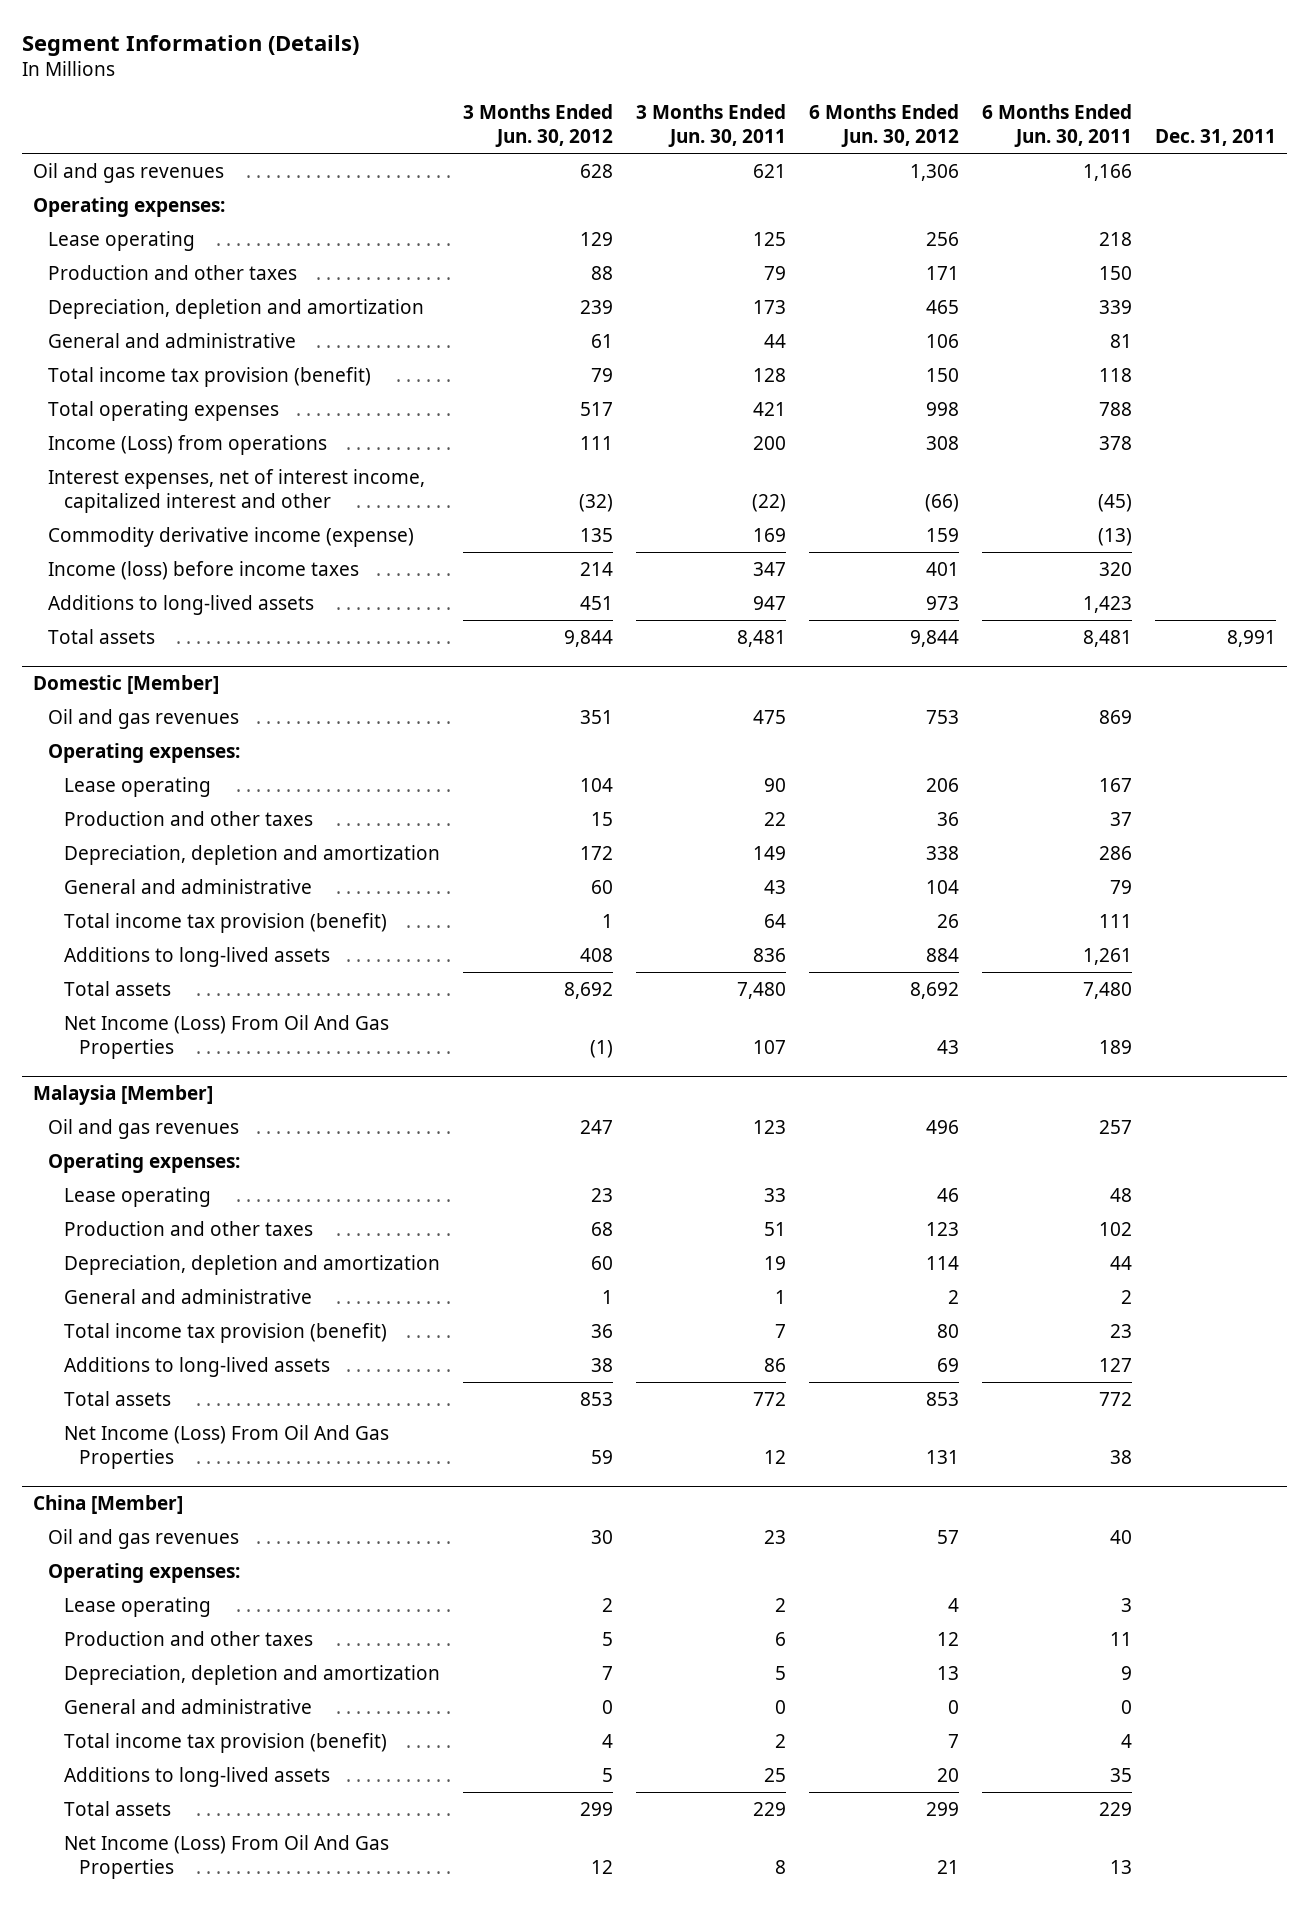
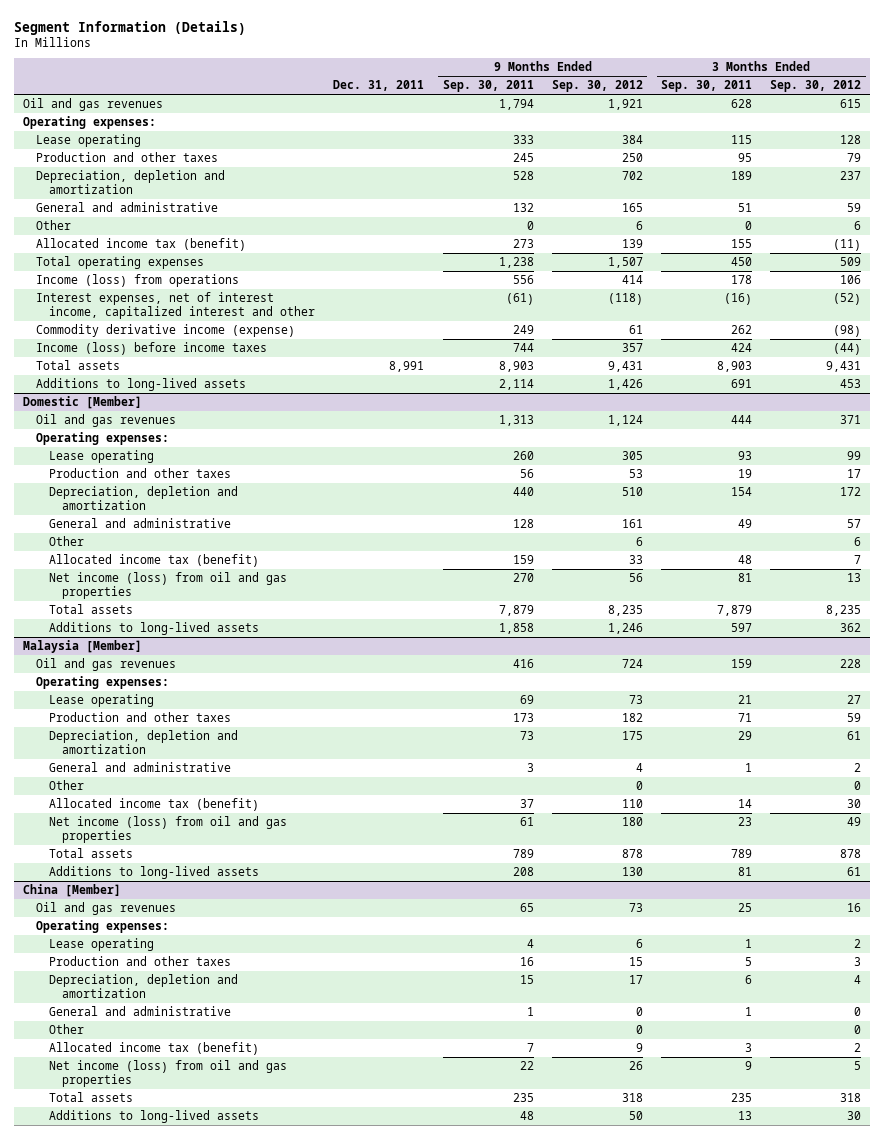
- | 3 Months Ended Jun. 30, 2012 | 3 Months Ended Jun. 30, 2011 | 6 Months Ended Jun. 30, 2012 | 6 Months Ended Jun. 30, 2011 | Dec. 31, 2011
+ | Dec. 31, 2011 | 9 Months Ended Sep. 30, 2011 | 9 Months Ended Sep. 30, 2012 | 3 Months Ended Sep. 30, 2011 | 3 Months Ended Sep. 30, 2012
- Total income tax provision (benefit) | 79 | 128 | 150 | 118 |
+ Other | | 0 | 6 | 0 | 6
+ Allocated income tax (benefit) | | 273 | 139 | 155 | (11)
- Income (Loss) from operations | 111 | 200 | 308 | 378 |
+ Income (loss) from operations | | 556 | 414 | 178 | 106
moved down: Additions to long-lived assets | | 2,114 | 1,426 | 691 | 453
@ Domestic [Member]
- Total income tax provision (benefit) | 1 | 64 | 26 | 111 |
+ Other | | | 6 | | 6
+ Allocated income tax (benefit) | | 159 | 33 | 48 | 7
+ Net income (loss) from oil and gas properties | | 270 | 56 | 81 | 13
- Net Income (Loss) From Oil And Gas Properties | (1) | 107 | 43 | 189 |
moved down: Additions to long-lived assets | | 1,858 | 1,246 | 597 | 362
@ Malaysia [Member]
- Total income tax provision (benefit) | 36 | 7 | 80 | 23 |
+ Other | | | 0 | | 0
+ Allocated income tax (benefit) | | 37 | 110 | 14 | 30
+ Net income (loss) from oil and gas properties | | 61 | 180 | 23 | 49
- Net Income (Loss) From Oil And Gas Properties | 59 | 12 | 131 | 38 |
moved down: Additions to long-lived assets | | 208 | 130 | 81 | 61
@ China [Member]
- Total income tax provision (benefit) | 4 | 2 | 7 | 4 |
+ Other | | | 0 | | 0
+ Allocated income tax (benefit) | | 7 | 9 | 3 | 2
+ Net income (loss) from oil and gas properties | | 22 | 26 | 9 | 5
- Net Income (Loss) From Oil And Gas Properties | 12 | 8 | 21 | 13 |
moved down: Additions to long-lived assets | | 48 | 50 | 13 | 30

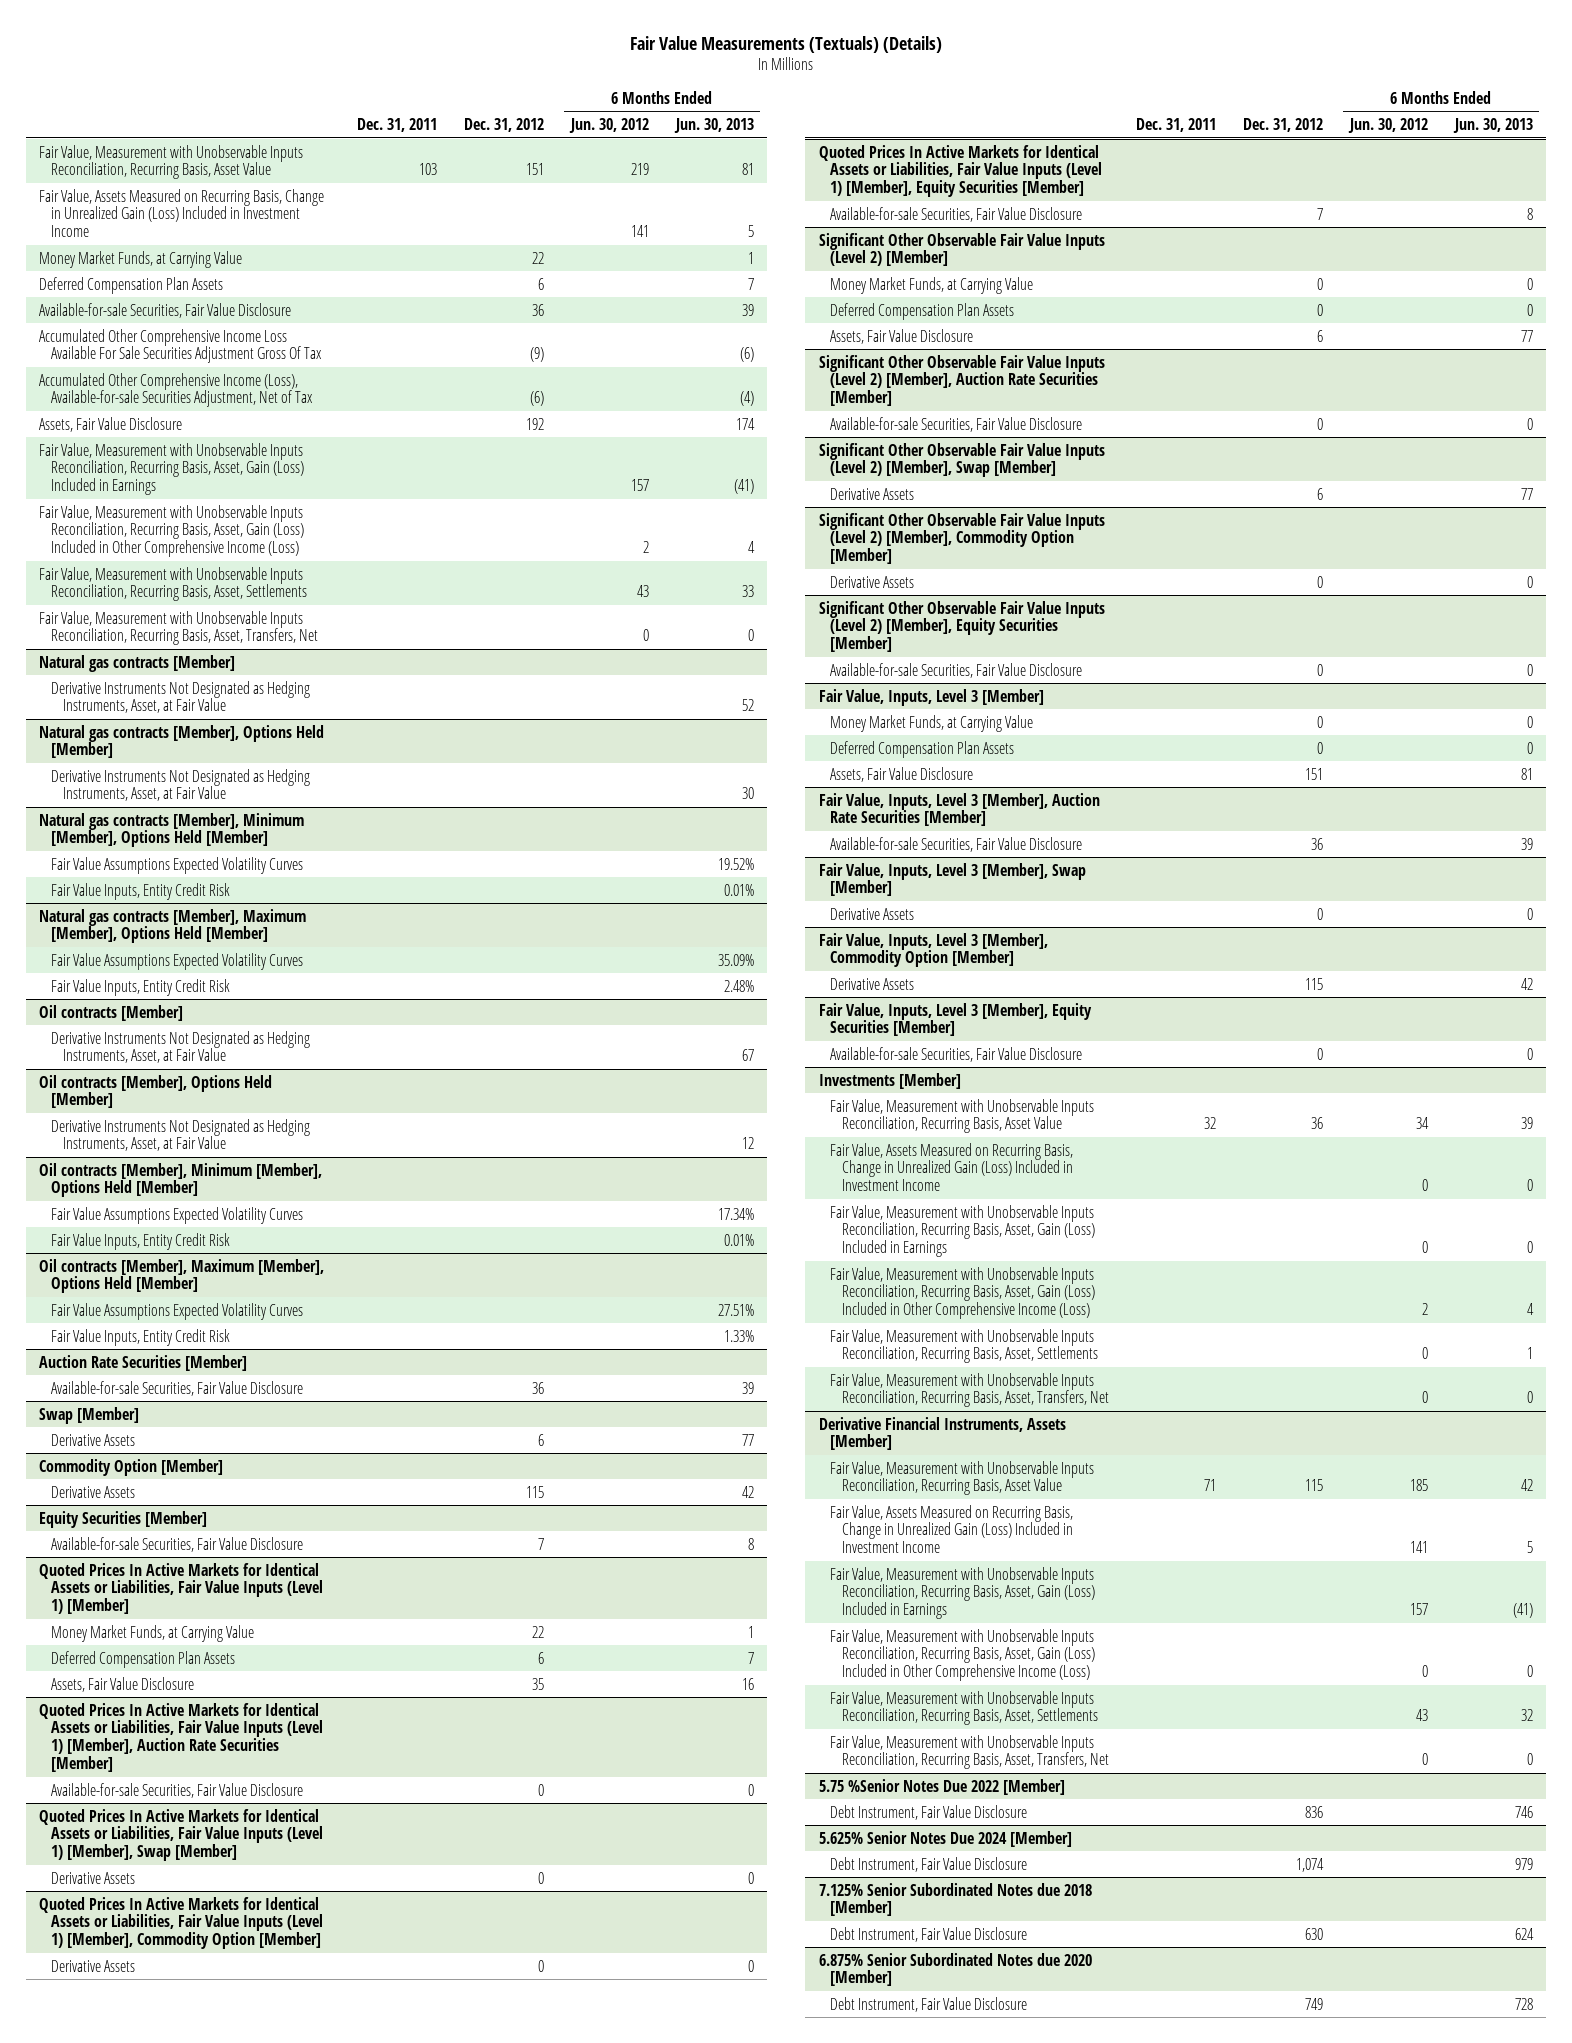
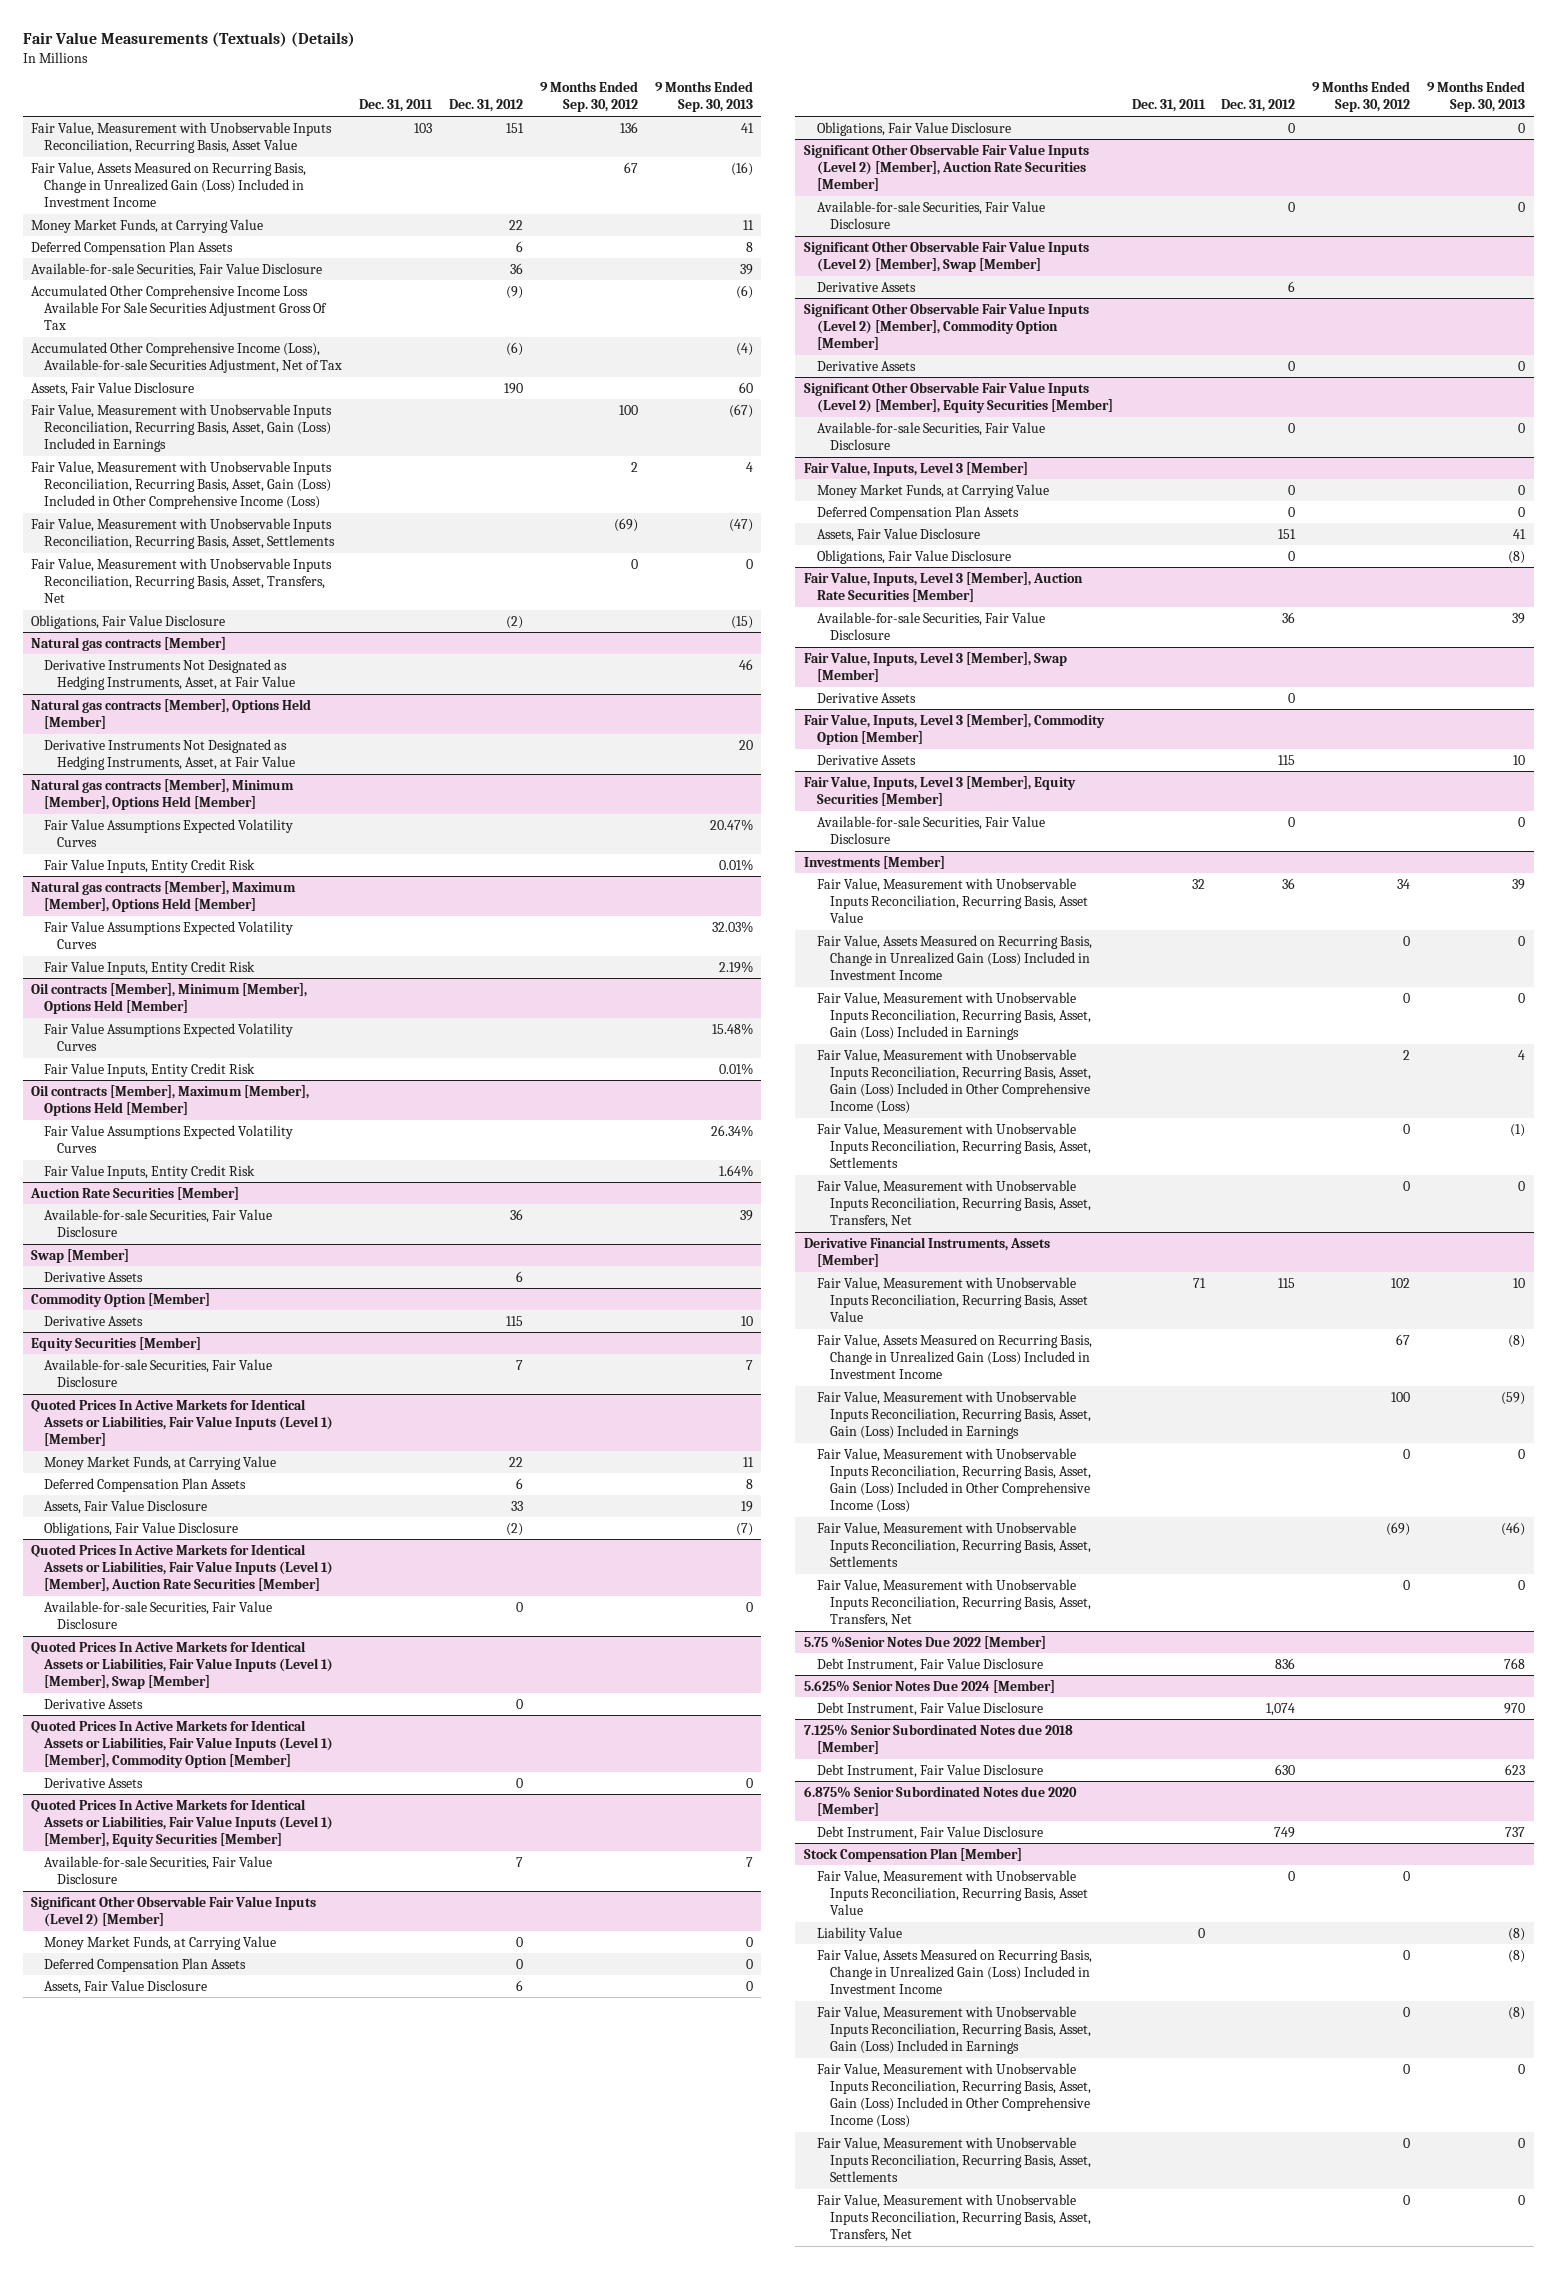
- | Dec. 31, 2011 | Dec. 31, 2012 | 6 Months Ended Jun. 30, 2012 | 6 Months Ended Jun. 30, 2013
+ | Dec. 31, 2011 | Dec. 31, 2012 | 9 Months Ended Sep. 30, 2012 | 9 Months Ended Sep. 30, 2013
- Assets, Fair Value Disclosure | | 192 | | 174
+ Assets, Fair Value Disclosure | | 190 | | 60
+ Obligations, Fair Value Disclosure | | (2) | | (15)
- Oil contracts [Member]
- Derivative Instruments Not Designated as Hedging Instruments, Asset, at Fair Value | | | | 67
- Oil contracts [Member], Options Held [Member]
- Derivative Instruments Not Designated as Hedging Instruments, Asset, at Fair Value | | | | 12
@ Quoted Prices In Active Markets for Identical Assets or Liabilities, Fair Value Inputs (Level 1) [Member]
- Assets, Fair Value Disclosure | | 35 | | 16
+ Assets, Fair Value Disclosure | | 33 | | 19
+ Obligations, Fair Value Disclosure | | (2) | | (7)
@ Significant Other Observable Fair Value Inputs (Level 2) [Member]
+ Obligations, Fair Value Disclosure | | 0 | | 0
@ Fair Value, Inputs, Level 3 [Member]
+ Obligations, Fair Value Disclosure | | 0 | | (8)
+ Stock Compensation Plan [Member]
+ Fair Value, Measurement with Unobservable Inputs Reconciliation, Recurring Basis, Asset Value | | 0 | 0 |
+ Liability Value | 0 | | | (8)
+ Fair Value, Assets Measured on Recurring Basis, Change in Unrealized Gain (Loss) Included in Investment Income | | | 0 | (8)
+ Fair Value, Measurement with Unobservable Inputs Reconciliation, Recurring Basis, Asset, Gain (Loss) Included in Earnings | | | 0 | (8)
+ Fair Value, Measurement with Unobservable Inputs Reconciliation, Recurring Basis, Asset, Gain (Loss) Included in Other Comprehensive Income (Loss) | | | 0 | 0
+ Fair Value, Measurement with Unobservable Inputs Reconciliation, Recurring Basis, Asset, Settlements | | | 0 | 0
+ Fair Value, Measurement with Unobservable Inputs Reconciliation, Recurring Basis, Asset, Transfers, Net | | | 0 | 0

